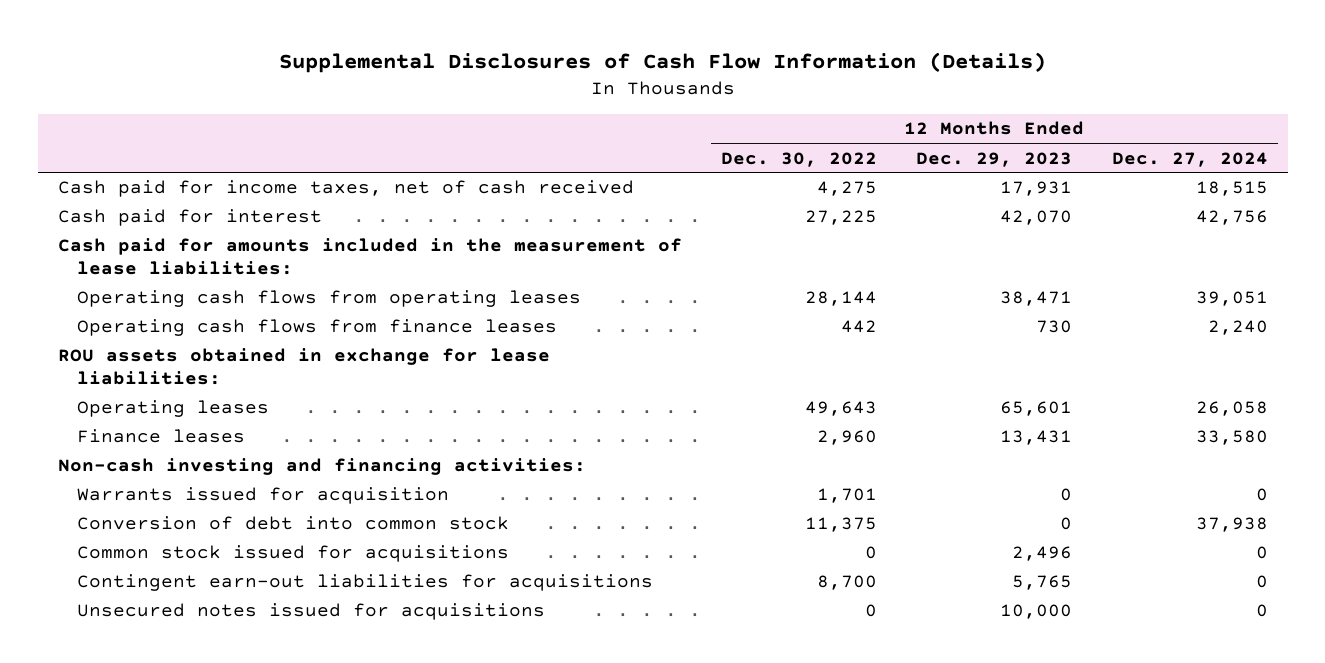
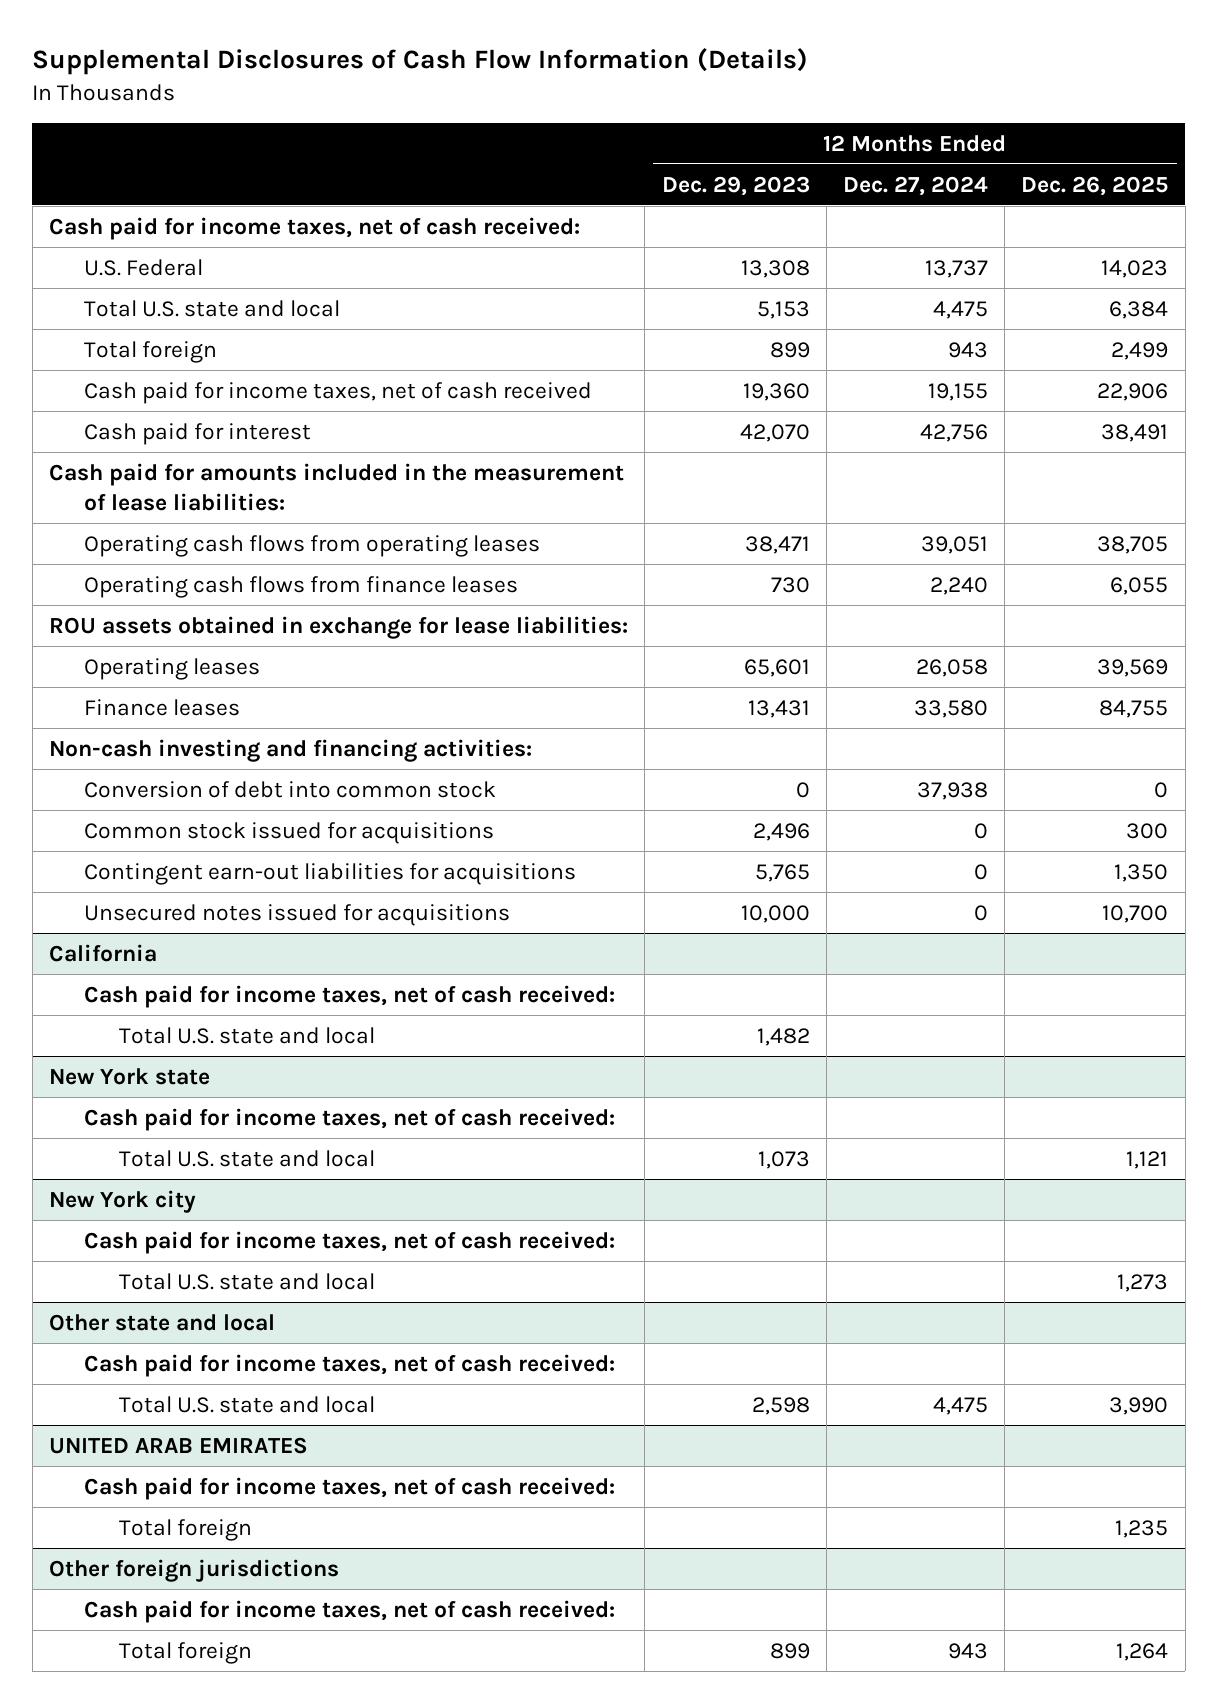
- | 12 Months Ended Dec. 30, 2022 | 12 Months Ended Dec. 29, 2023 | 12 Months Ended Dec. 27, 2024
+ | 12 Months Ended Dec. 29, 2023 | 12 Months Ended Dec. 27, 2024 | 12 Months Ended Dec. 26, 2025
- Cash paid for income taxes, net of cash received | 4,275 | 17,931 | 18,515
+ Cash paid for income taxes, net of cash received:
+ U.S. Federal | 13,308 | 13,737 | 14,023
+ Total U.S. state and local | 5,153 | 4,475 | 6,384
+ Total foreign | 899 | 943 | 2,499
+ Cash paid for income taxes, net of cash received | 19,360 | 19,155 | 22,906
- Warrants issued for acquisition | 1,701 | 0 | 0
+ California
+ Cash paid for income taxes, net of cash received:
+ Total U.S. state and local | 1,482 | |
+ New York state
+ Cash paid for income taxes, net of cash received:
+ Total U.S. state and local | 1,073 | | 1,121
+ New York city
+ Cash paid for income taxes, net of cash received:
+ Total U.S. state and local | | | 1,273
+ Other state and local
+ Cash paid for income taxes, net of cash received:
+ Total U.S. state and local | 2,598 | 4,475 | 3,990
+ UNITED ARAB EMIRATES
+ Cash paid for income taxes, net of cash received:
+ Total foreign | | | 1,235
+ Other foreign jurisdictions
+ Cash paid for income taxes, net of cash received:
+ Total foreign | 899 | 943 | 1,264

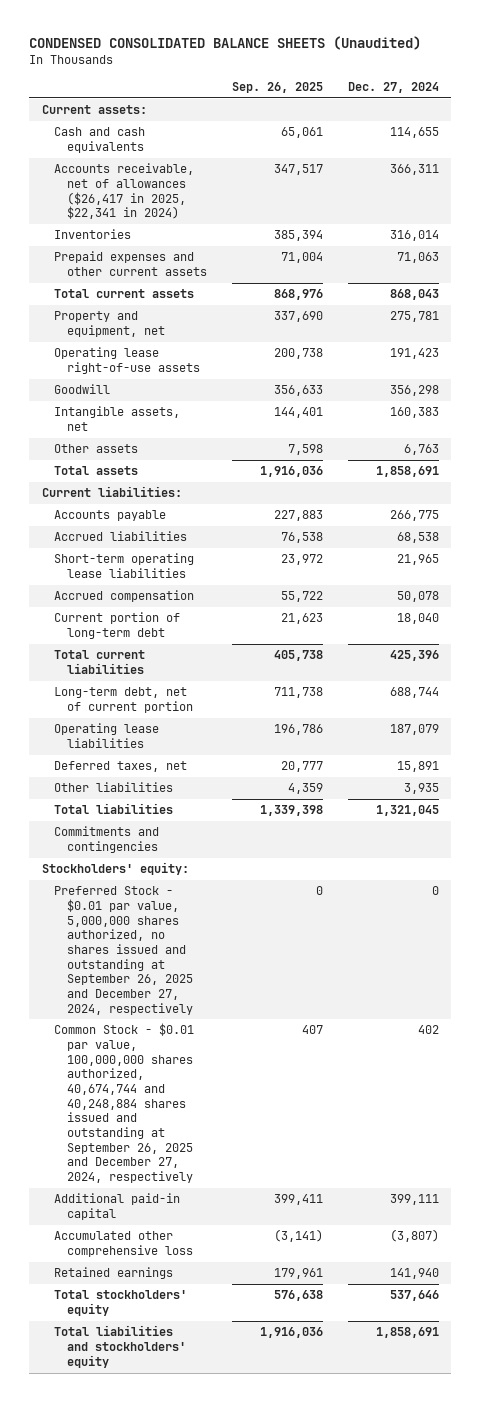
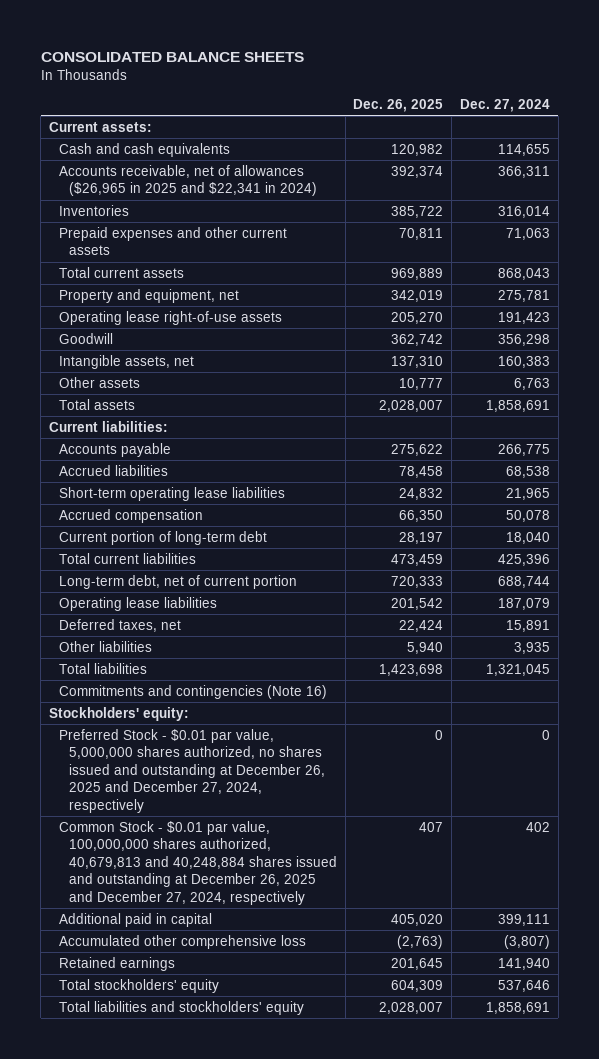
- CONDENSED CONSOLIDATED BALANCE SHEETS (Unaudited)
+ CONSOLIDATED BALANCE SHEETS
- | Sep. 26, 2025 | Dec. 27, 2024
+ | Dec. 26, 2025 | Dec. 27, 2024
- Accounts receivable, net of allowances ($26,417 in 2025, $22,341 in 2024) | 347,517 | 366,311
+ Accounts receivable, net of allowances ($26,965 in 2025 and $22,341 in 2024) | 392,374 | 366,311
- Commitments and contingencies
+ Commitments and contingencies (Note 16)
- Preferred Stock - $0.01 par value, 5,000,000 shares authorized, no shares issued and outstanding at September 26, 2025 and December 27, 2024, respectively | 0 | 0
- Common Stock - $0.01 par value, 100,000,000 shares authorized, 40,674,744 and 40,248,884 shares issued and outstanding at September 26, 2025 and December 27, 2024, respectively | 407 | 402
- Additional paid-in capital | 399,411 | 399,111
+ Preferred Stock - $0.01 par value, 5,000,000 shares authorized, no shares issued and outstanding at December 26, 2025 and December 27, 2024, respectively | 0 | 0
+ Common Stock - $0.01 par value, 100,000,000 shares authorized, 40,679,813 and 40,248,884 shares issued and outstanding at December 26, 2025 and December 27, 2024, respectively | 407 | 402
+ Additional paid in capital | 405,020 | 399,111

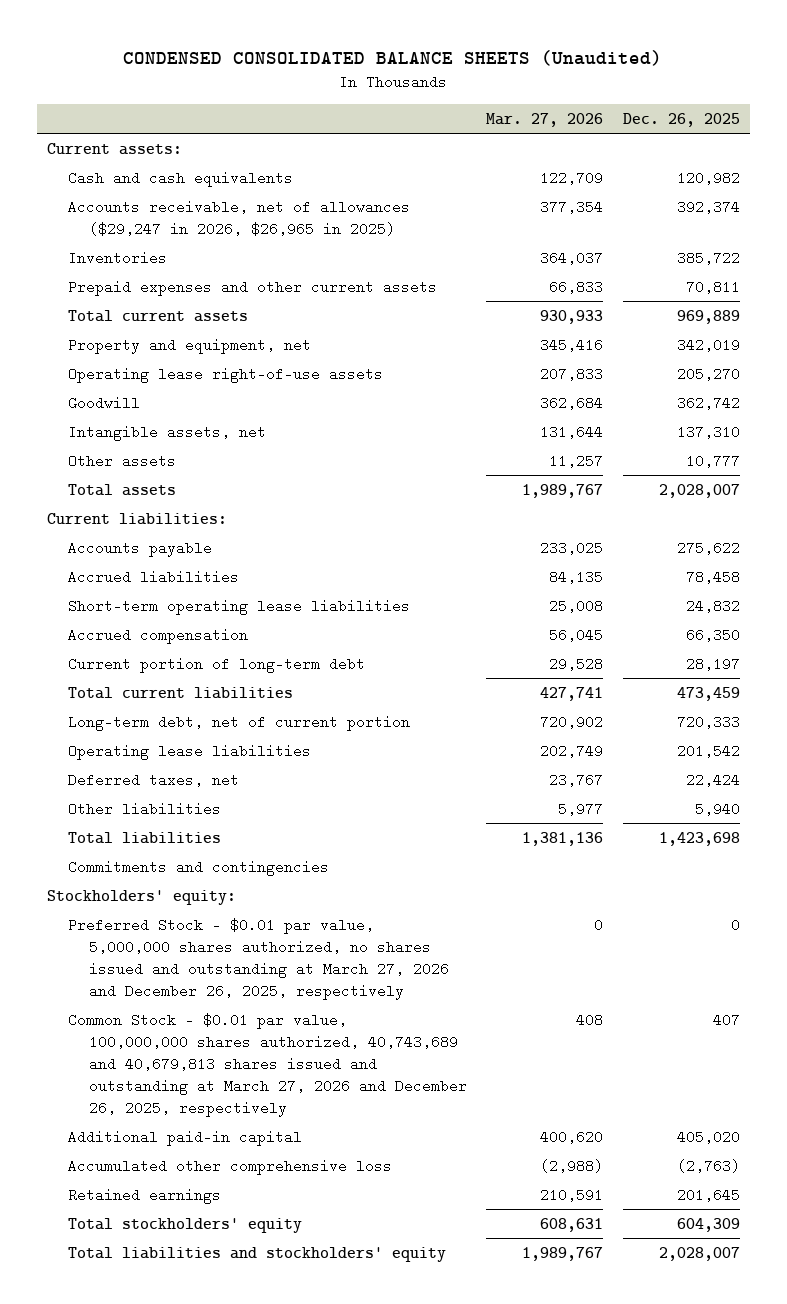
- CONSOLIDATED BALANCE SHEETS
+ CONDENSED CONSOLIDATED BALANCE SHEETS (Unaudited)
- | Dec. 26, 2025 | Dec. 27, 2024
+ | Mar. 27, 2026 | Dec. 26, 2025
- Accounts receivable, net of allowances ($26,965 in 2025 and $22,341 in 2024) | 392,374 | 366,311
+ Accounts receivable, net of allowances ($29,247 in 2026, $26,965 in 2025) | 377,354 | 392,374
- Commitments and contingencies (Note 16)
+ Commitments and contingencies
- Preferred Stock - $0.01 par value, 5,000,000 shares authorized, no shares issued and outstanding at December 26, 2025 and December 27, 2024, respectively | 0 | 0
- Common Stock - $0.01 par value, 100,000,000 shares authorized, 40,679,813 and 40,248,884 shares issued and outstanding at December 26, 2025 and December 27, 2024, respectively | 407 | 402
- Additional paid in capital | 405,020 | 399,111
+ Preferred Stock - $0.01 par value, 5,000,000 shares authorized, no shares issued and outstanding at March 27, 2026 and December 26, 2025, respectively | 0 | 0
+ Common Stock - $0.01 par value, 100,000,000 shares authorized, 40,743,689 and 40,679,813 shares issued and outstanding at March 27, 2026 and December 26, 2025, respectively | 408 | 407
+ Additional paid-in capital | 400,620 | 405,020

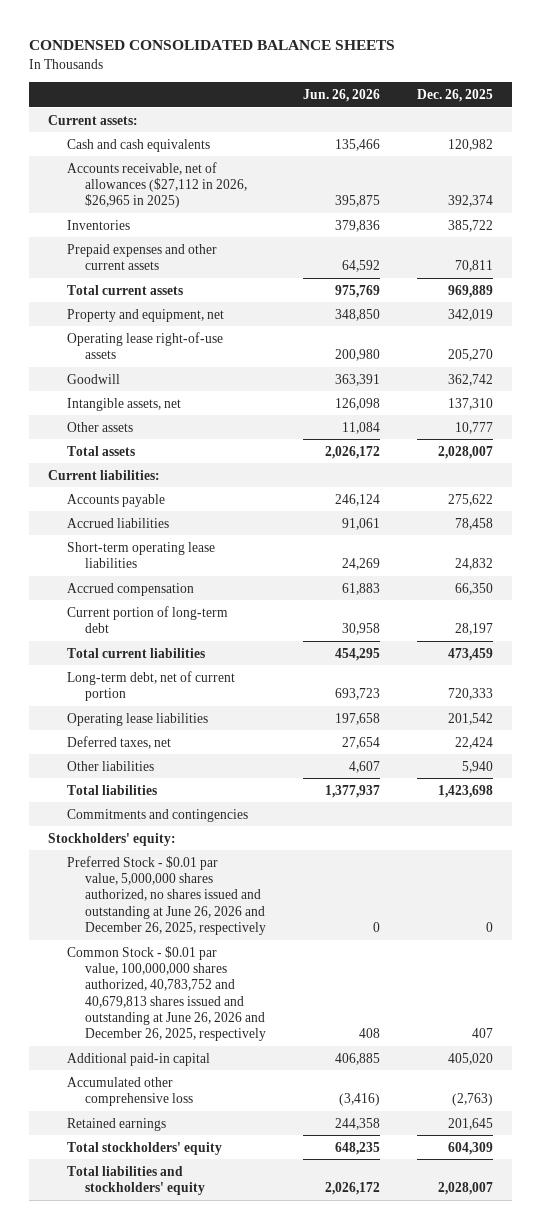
- CONDENSED CONSOLIDATED BALANCE SHEETS (Unaudited)
+ CONDENSED CONSOLIDATED BALANCE SHEETS
- | Mar. 27, 2026 | Dec. 26, 2025
+ | Jun. 26, 2026 | Dec. 26, 2025
- Accounts receivable, net of allowances ($29,247 in 2026, $26,965 in 2025) | 377,354 | 392,374
+ Accounts receivable, net of allowances ($27,112 in 2026, $26,965 in 2025) | 395,875 | 392,374
- Preferred Stock - $0.01 par value, 5,000,000 shares authorized, no shares issued and outstanding at March 27, 2026 and December 26, 2025, respectively | 0 | 0
- Common Stock - $0.01 par value, 100,000,000 shares authorized, 40,743,689 and 40,679,813 shares issued and outstanding at March 27, 2026 and December 26, 2025, respectively | 408 | 407
+ Preferred Stock - $0.01 par value, 5,000,000 shares authorized, no shares issued and outstanding at June 26, 2026 and December 26, 2025, respectively | 0 | 0
+ Common Stock - $0.01 par value, 100,000,000 shares authorized, 40,783,752 and 40,679,813 shares issued and outstanding at June 26, 2026 and December 26, 2025, respectively | 408 | 407

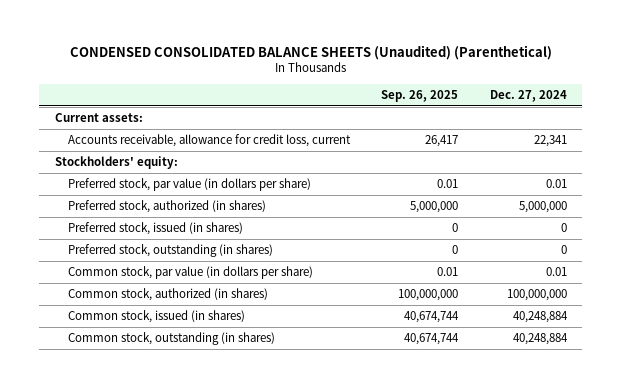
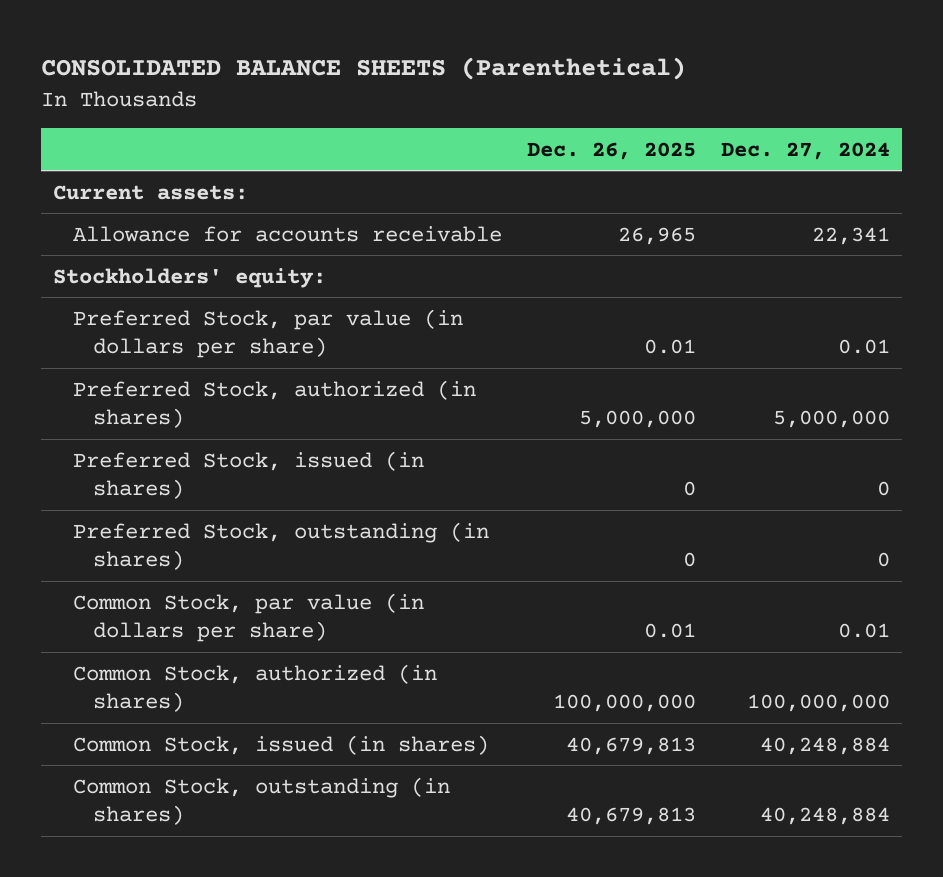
- CONDENSED CONSOLIDATED BALANCE SHEETS (Unaudited) (Parenthetical)
+ CONSOLIDATED BALANCE SHEETS (Parenthetical)
- | Sep. 26, 2025 | Dec. 27, 2024
+ | Dec. 26, 2025 | Dec. 27, 2024
- Accounts receivable, allowance for credit loss, current | 26,417 | 22,341
+ Allowance for accounts receivable | 26,965 | 22,341
- Preferred stock, par value (in dollars per share) | 0.01 | 0.01
- Preferred stock, authorized (in shares) | 5,000,000 | 5,000,000
- Preferred stock, issued (in shares) | 0 | 0
- Preferred stock, outstanding (in shares) | 0 | 0
- Common stock, par value (in dollars per share) | 0.01 | 0.01
- Common stock, authorized (in shares) | 100,000,000 | 100,000,000
- Common stock, issued (in shares) | 40,674,744 | 40,248,884
- Common stock, outstanding (in shares) | 40,674,744 | 40,248,884
+ Preferred Stock, par value (in dollars per share) | 0.01 | 0.01
+ Preferred Stock, authorized (in shares) | 5,000,000 | 5,000,000
+ Preferred Stock, issued (in shares) | 0 | 0
+ Preferred Stock, outstanding (in shares) | 0 | 0
+ Common Stock, par value (in dollars per share) | 0.01 | 0.01
+ Common Stock, authorized (in shares) | 100,000,000 | 100,000,000
+ Common Stock, issued (in shares) | 40,679,813 | 40,248,884
+ Common Stock, outstanding (in shares) | 40,679,813 | 40,248,884

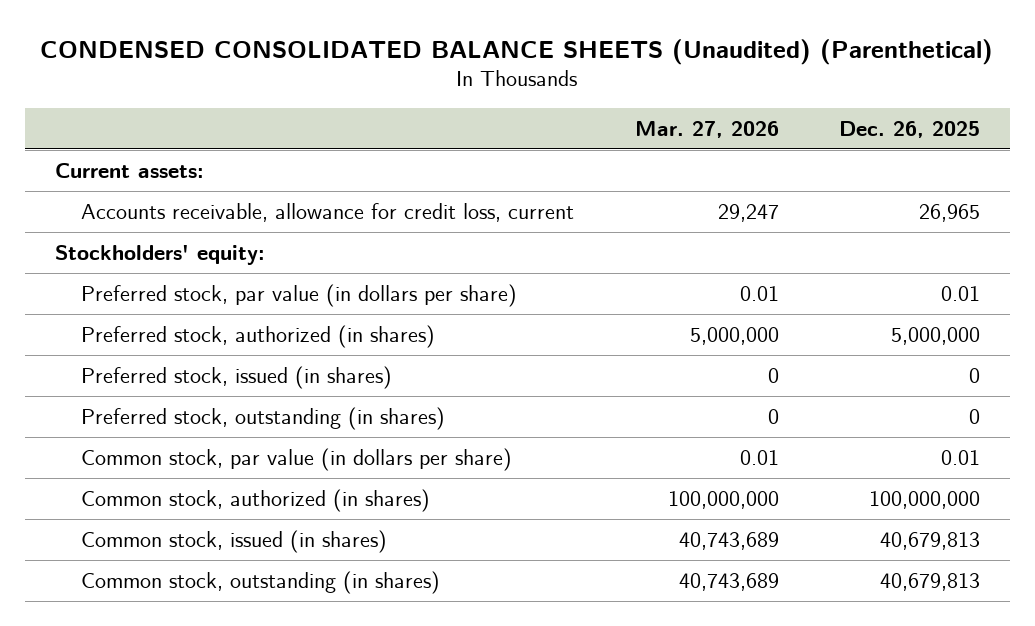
- CONSOLIDATED BALANCE SHEETS (Parenthetical)
+ CONDENSED CONSOLIDATED BALANCE SHEETS (Unaudited) (Parenthetical)
- | Dec. 26, 2025 | Dec. 27, 2024
+ | Mar. 27, 2026 | Dec. 26, 2025
- Allowance for accounts receivable | 26,965 | 22,341
+ Accounts receivable, allowance for credit loss, current | 29,247 | 26,965
- Preferred Stock, par value (in dollars per share) | 0.01 | 0.01
- Preferred Stock, authorized (in shares) | 5,000,000 | 5,000,000
- Preferred Stock, issued (in shares) | 0 | 0
- Preferred Stock, outstanding (in shares) | 0 | 0
- Common Stock, par value (in dollars per share) | 0.01 | 0.01
- Common Stock, authorized (in shares) | 100,000,000 | 100,000,000
- Common Stock, issued (in shares) | 40,679,813 | 40,248,884
- Common Stock, outstanding (in shares) | 40,679,813 | 40,248,884
+ Preferred stock, par value (in dollars per share) | 0.01 | 0.01
+ Preferred stock, authorized (in shares) | 5,000,000 | 5,000,000
+ Preferred stock, issued (in shares) | 0 | 0
+ Preferred stock, outstanding (in shares) | 0 | 0
+ Common stock, par value (in dollars per share) | 0.01 | 0.01
+ Common stock, authorized (in shares) | 100,000,000 | 100,000,000
+ Common stock, issued (in shares) | 40,743,689 | 40,679,813
+ Common stock, outstanding (in shares) | 40,743,689 | 40,679,813

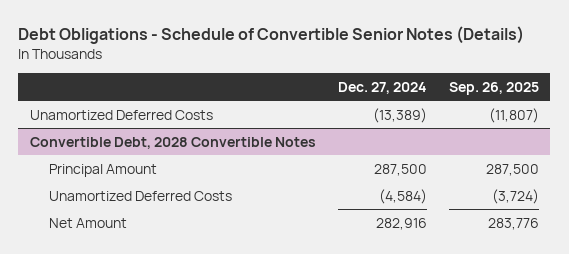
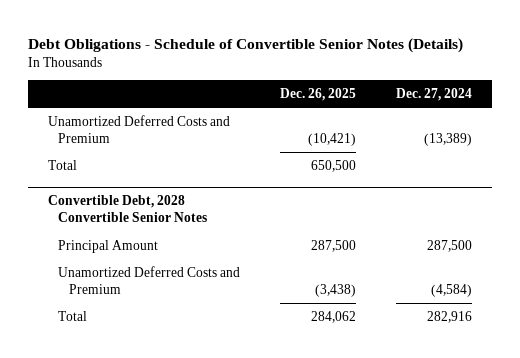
- | Dec. 27, 2024 | Sep. 26, 2025
+ | Dec. 26, 2025 | Dec. 27, 2024
- Unamortized Deferred Costs | (13,389) | (11,807)
- Convertible Debt, 2028 Convertible Notes
+ Unamortized Deferred Costs and Premium | (10,421) | (13,389)
+ Total | 650,500 |
+ Convertible Debt, 2028 Convertible Senior Notes
- Unamortized Deferred Costs | (4,584) | (3,724)
- Net Amount | 282,916 | 283,776
+ Unamortized Deferred Costs and Premium | (3,438) | (4,584)
+ Total | 284,062 | 282,916

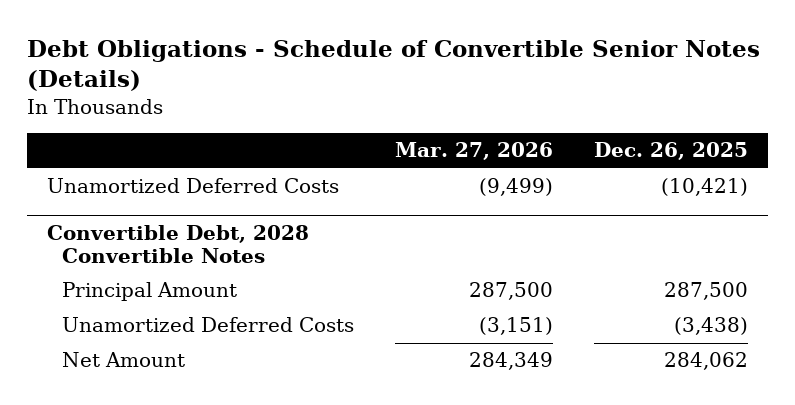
- | Dec. 26, 2025 | Dec. 27, 2024
+ | Mar. 27, 2026 | Dec. 26, 2025
- Unamortized Deferred Costs and Premium | (10,421) | (13,389)
- Total | 650,500 |
- Convertible Debt, 2028 Convertible Senior Notes
+ Unamortized Deferred Costs | (9,499) | (10,421)
+ Convertible Debt, 2028 Convertible Notes
- Unamortized Deferred Costs and Premium | (3,438) | (4,584)
- Total | 284,062 | 282,916
+ Unamortized Deferred Costs | (3,151) | (3,438)
+ Net Amount | 284,349 | 284,062

